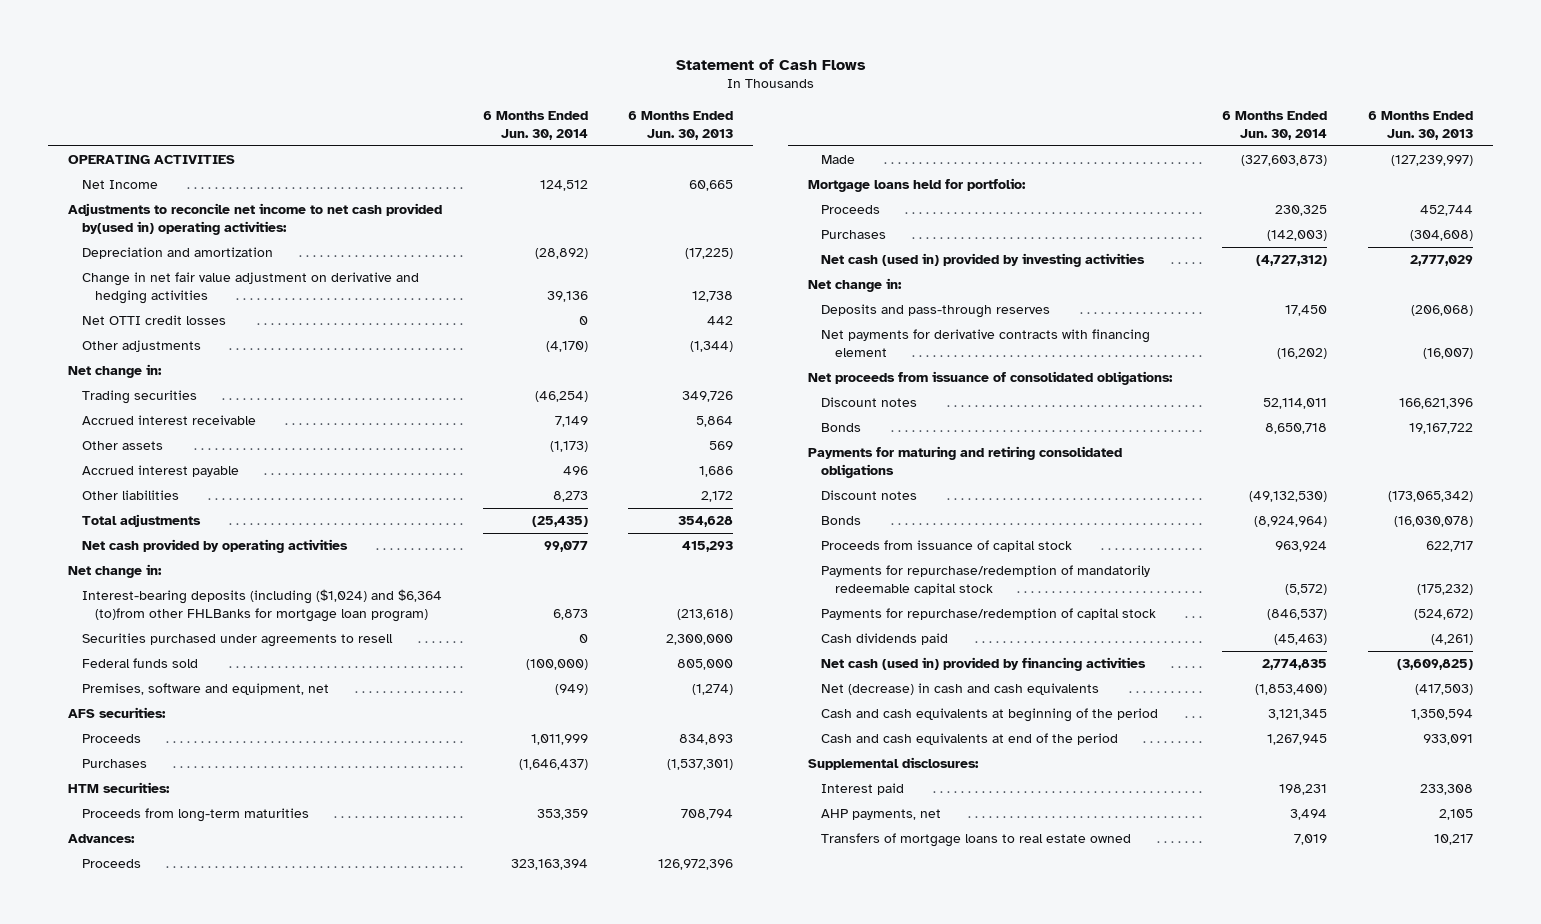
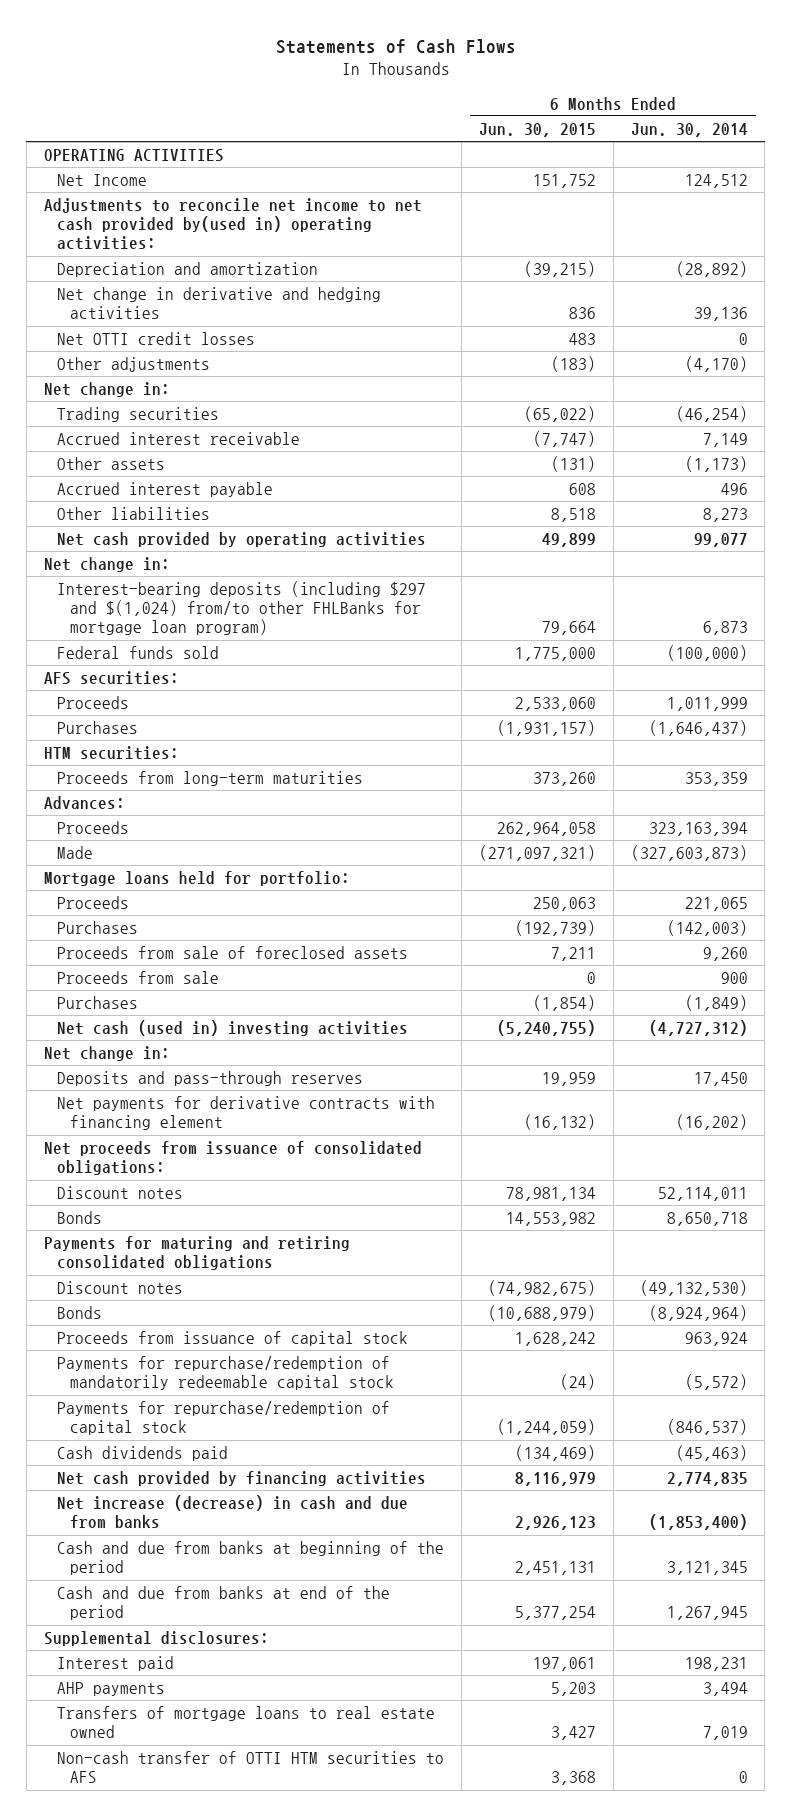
- Statement of Cash Flows
+ Statements of Cash Flows
- | 6 Months Ended Jun. 30, 2014 | 6 Months Ended Jun. 30, 2013
+ | 6 Months Ended Jun. 30, 2015 | 6 Months Ended Jun. 30, 2014
- Change in net fair value adjustment on derivative and hedging activities | 39,136 | 12,738
+ Net change in derivative and hedging activities | 836 | 39,136
- Total adjustments | (25,435) | 354,628
- Interest-bearing deposits (including ($1,024) and $6,364 (to)from other FHLBanks for mortgage loan program) | 6,873 | (213,618)
- Securities purchased under agreements to resell | 0 | 2,300,000
+ Interest-bearing deposits (including $297 and $(1,024) from/to other FHLBanks for mortgage loan program) | 79,664 | 6,873
- Premises, software and equipment, net | (949) | (1,274)
- Proceeds | 230,325 | 452,744
+ Proceeds | 250,063 | 221,065
- Net cash (used in) provided by investing activities | (4,727,312) | 2,777,029
+ Proceeds from sale of foreclosed assets | 7,211 | 9,260
+ Proceeds from sale | 0 | 900
+ Purchases | (1,854) | (1,849)
+ Net cash (used in) investing activities | (5,240,755) | (4,727,312)
- Net cash (used in) provided by financing activities | 2,774,835 | (3,609,825)
- Net (decrease) in cash and cash equivalents | (1,853,400) | (417,503)
- Cash and cash equivalents at beginning of the period | 3,121,345 | 1,350,594
- Cash and cash equivalents at end of the period | 1,267,945 | 933,091
+ Net cash provided by financing activities | 8,116,979 | 2,774,835
+ Net increase (decrease) in cash and due from banks | 2,926,123 | (1,853,400)
+ Cash and due from banks at beginning of the period | 2,451,131 | 3,121,345
+ Cash and due from banks at end of the period | 5,377,254 | 1,267,945
- AHP payments, net | 3,494 | 2,105
+ AHP payments | 5,203 | 3,494
+ Non-cash transfer of OTTI HTM securities to AFS | 3,368 | 0

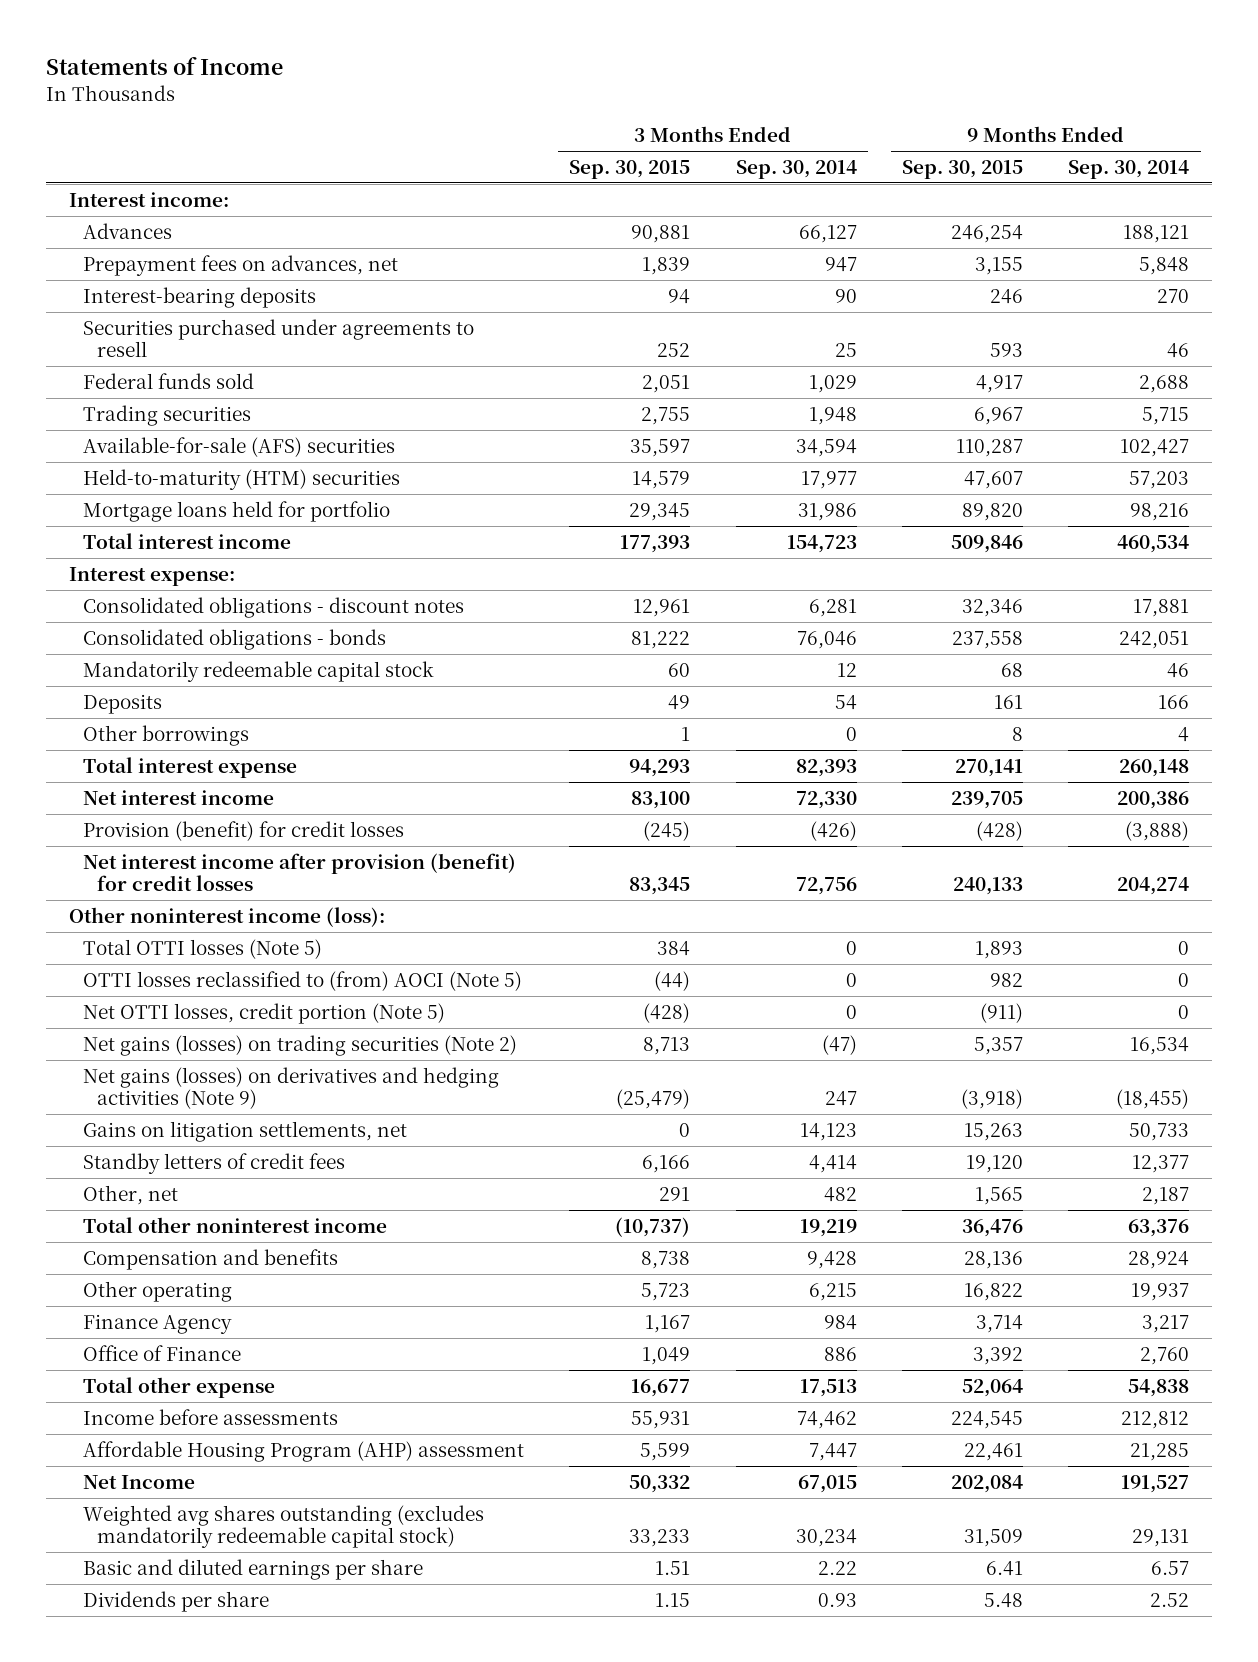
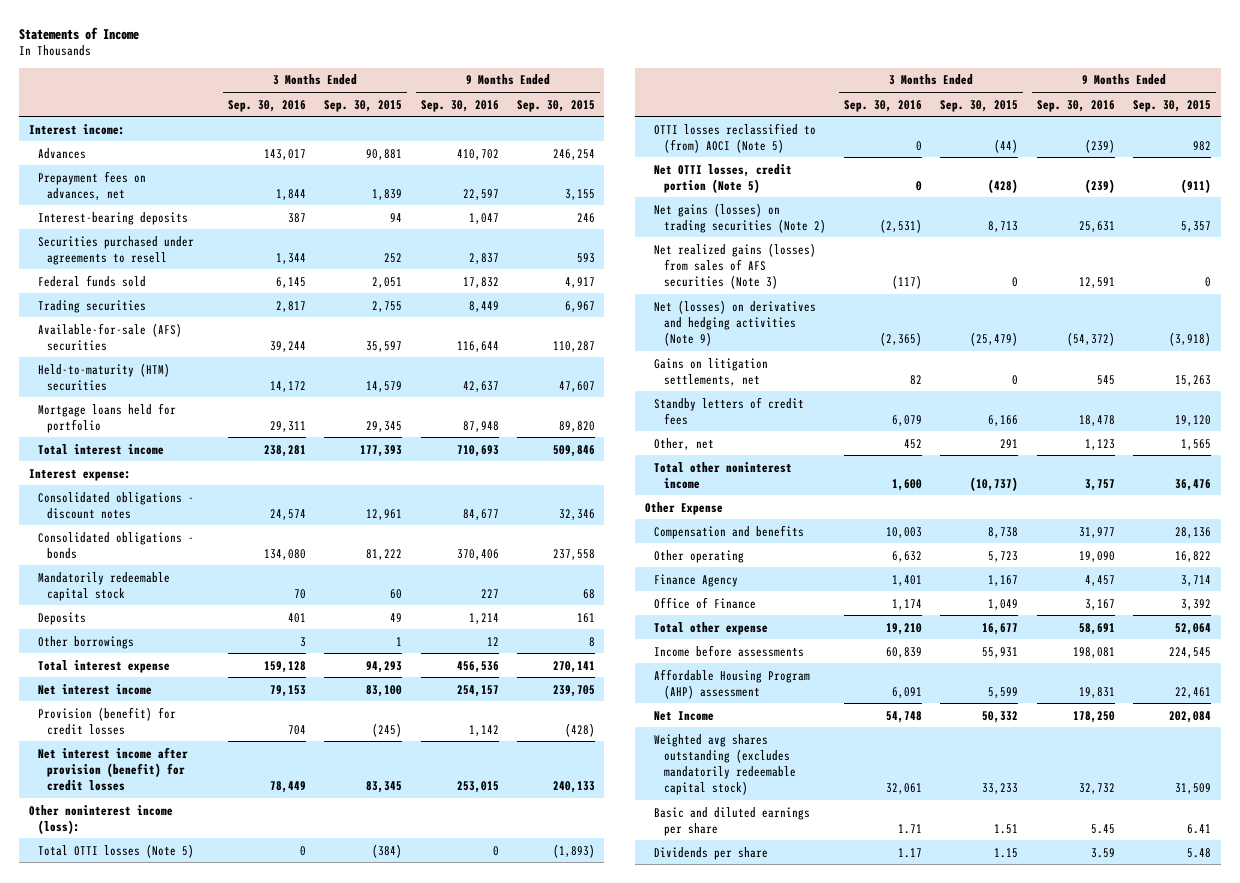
- | 3 Months Ended Sep. 30, 2015 | 3 Months Ended Sep. 30, 2014 | 9 Months Ended Sep. 30, 2015 | 9 Months Ended Sep. 30, 2014
+ | 3 Months Ended Sep. 30, 2016 | 3 Months Ended Sep. 30, 2015 | 9 Months Ended Sep. 30, 2016 | 9 Months Ended Sep. 30, 2015
- Total OTTI losses (Note 5) | 384 | 0 | 1,893 | 0
+ Total OTTI losses (Note 5) | 0 | (384) | 0 | (1,893)
- Net gains (losses) on derivatives and hedging activities (Note 9) | (25,479) | 247 | (3,918) | (18,455)
+ Net realized gains (losses) from sales of AFS securities (Note 3) | (117) | 0 | 12,591 | 0
+ Net (losses) on derivatives and hedging activities (Note 9) | (2,365) | (25,479) | (54,372) | (3,918)
+ Other Expense

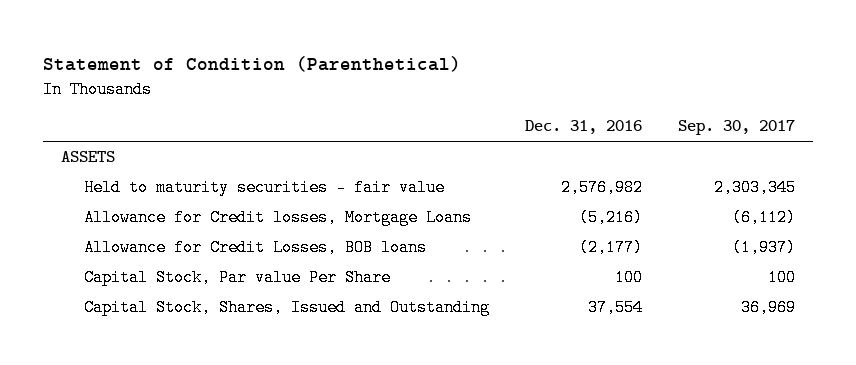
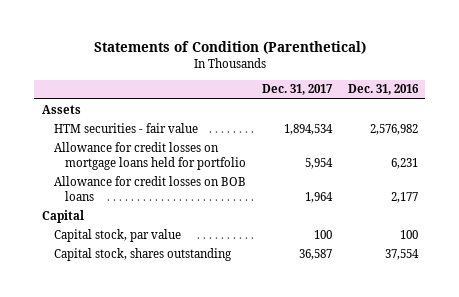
- Statement of Condition (Parenthetical)
+ Statements of Condition (Parenthetical)
- | Dec. 31, 2016 | Sep. 30, 2017
+ | Dec. 31, 2017 | Dec. 31, 2016
- ASSETS
- Held to maturity securities - fair value | 2,576,982 | 2,303,345
- Allowance for Credit losses, Mortgage Loans | (5,216) | (6,112)
- Allowance for Credit Losses, BOB loans | (2,177) | (1,937)
- Capital Stock, Par value Per Share | 100 | 100
- Capital Stock, Shares, Issued and Outstanding | 37,554 | 36,969
+ Assets
+ HTM securities - fair value | 1,894,534 | 2,576,982
+ Allowance for credit losses on mortgage loans held for portfolio | 5,954 | 6,231
+ Allowance for credit losses on BOB loans | 1,964 | 2,177
+ Capital
+ Capital stock, par value | 100 | 100
+ Capital stock, shares outstanding | 36,587 | 37,554

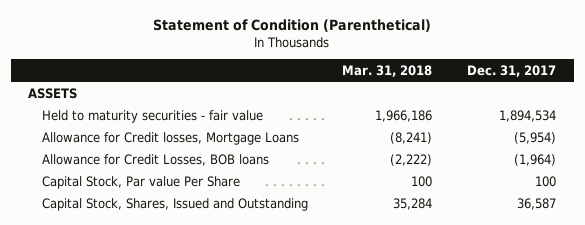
- Statements of Condition (Parenthetical)
+ Statement of Condition (Parenthetical)
- | Dec. 31, 2017 | Dec. 31, 2016
+ | Mar. 31, 2018 | Dec. 31, 2017
- Assets
- HTM securities - fair value | 1,894,534 | 2,576,982
- Allowance for credit losses on mortgage loans held for portfolio | 5,954 | 6,231
- Allowance for credit losses on BOB loans | 1,964 | 2,177
- Capital
- Capital stock, par value | 100 | 100
- Capital stock, shares outstanding | 36,587 | 37,554
+ ASSETS
+ Held to maturity securities - fair value | 1,966,186 | 1,894,534
+ Allowance for Credit losses, Mortgage Loans | (8,241) | (5,954)
+ Allowance for Credit Losses, BOB loans | (2,222) | (1,964)
+ Capital Stock, Par value Per Share | 100 | 100
+ Capital Stock, Shares, Issued and Outstanding | 35,284 | 36,587

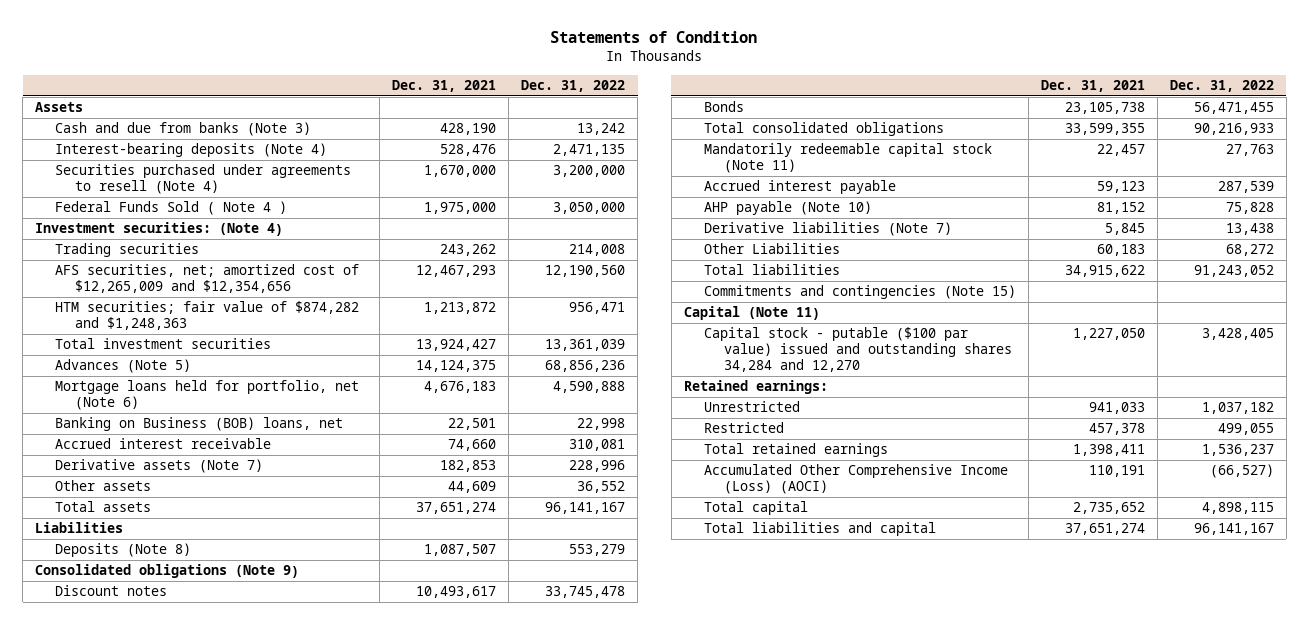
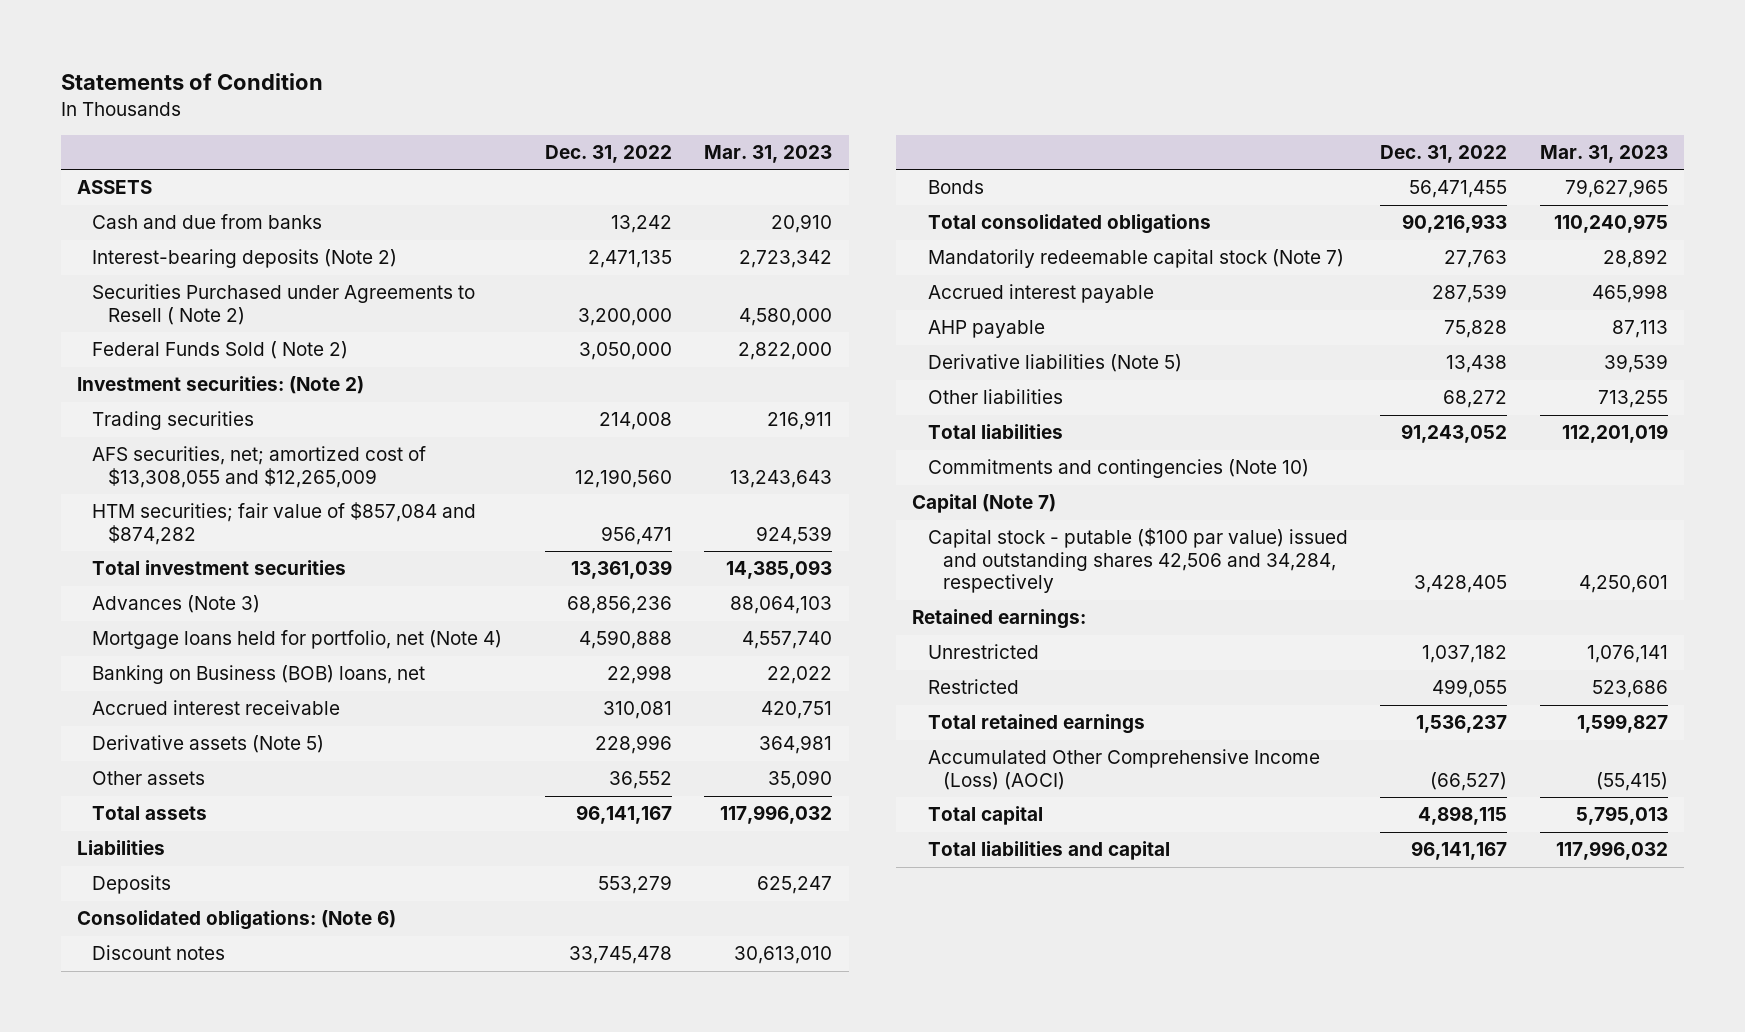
- | Dec. 31, 2021 | Dec. 31, 2022
+ | Dec. 31, 2022 | Mar. 31, 2023
- Assets
- Cash and due from banks (Note 3) | 428,190 | 13,242
- Interest-bearing deposits (Note 4) | 528,476 | 2,471,135
- Securities purchased under agreements to resell (Note 4) | 1,670,000 | 3,200,000
- Federal Funds Sold ( Note 4 ) | 1,975,000 | 3,050,000
- Investment securities: (Note 4)
+ ASSETS
+ Cash and due from banks | 13,242 | 20,910
+ Interest-bearing deposits (Note 2) | 2,471,135 | 2,723,342
+ Securities Purchased under Agreements to Resell ( Note 2) | 3,200,000 | 4,580,000
+ Federal Funds Sold ( Note 2) | 3,050,000 | 2,822,000
+ Investment securities: (Note 2)
- AFS securities, net; amortized cost of $12,265,009 and $12,354,656 | 12,467,293 | 12,190,560
- HTM securities; fair value of $874,282 and $1,248,363 | 1,213,872 | 956,471
+ AFS securities, net; amortized cost of $13,308,055 and $12,265,009 | 12,190,560 | 13,243,643
+ HTM securities; fair value of $857,084 and $874,282 | 956,471 | 924,539
- Advances (Note 5) | 14,124,375 | 68,856,236
- Mortgage loans held for portfolio, net (Note 6) | 4,676,183 | 4,590,888
+ Advances (Note 3) | 68,856,236 | 88,064,103
+ Mortgage loans held for portfolio, net (Note 4) | 4,590,888 | 4,557,740
- Derivative assets (Note 7) | 182,853 | 228,996
+ Derivative assets (Note 5) | 228,996 | 364,981
- Deposits (Note 8) | 1,087,507 | 553,279
- Consolidated obligations (Note 9)
+ Deposits | 553,279 | 625,247
+ Consolidated obligations: (Note 6)
- Mandatorily redeemable capital stock (Note 11) | 22,457 | 27,763
+ Mandatorily redeemable capital stock (Note 7) | 27,763 | 28,892
- AHP payable (Note 10) | 81,152 | 75,828
- Derivative liabilities (Note 7) | 5,845 | 13,438
- Other Liabilities | 60,183 | 68,272
+ AHP payable | 75,828 | 87,113
+ Derivative liabilities (Note 5) | 13,438 | 39,539
+ Other liabilities | 68,272 | 713,255
- Commitments and contingencies (Note 15)
- Capital (Note 11)
- Capital stock - putable ($100 par value) issued and outstanding shares 34,284 and 12,270 | 1,227,050 | 3,428,405
+ Commitments and contingencies (Note 10)
+ Capital (Note 7)
+ Capital stock - putable ($100 par value) issued and outstanding shares 42,506 and 34,284, respectively | 3,428,405 | 4,250,601

